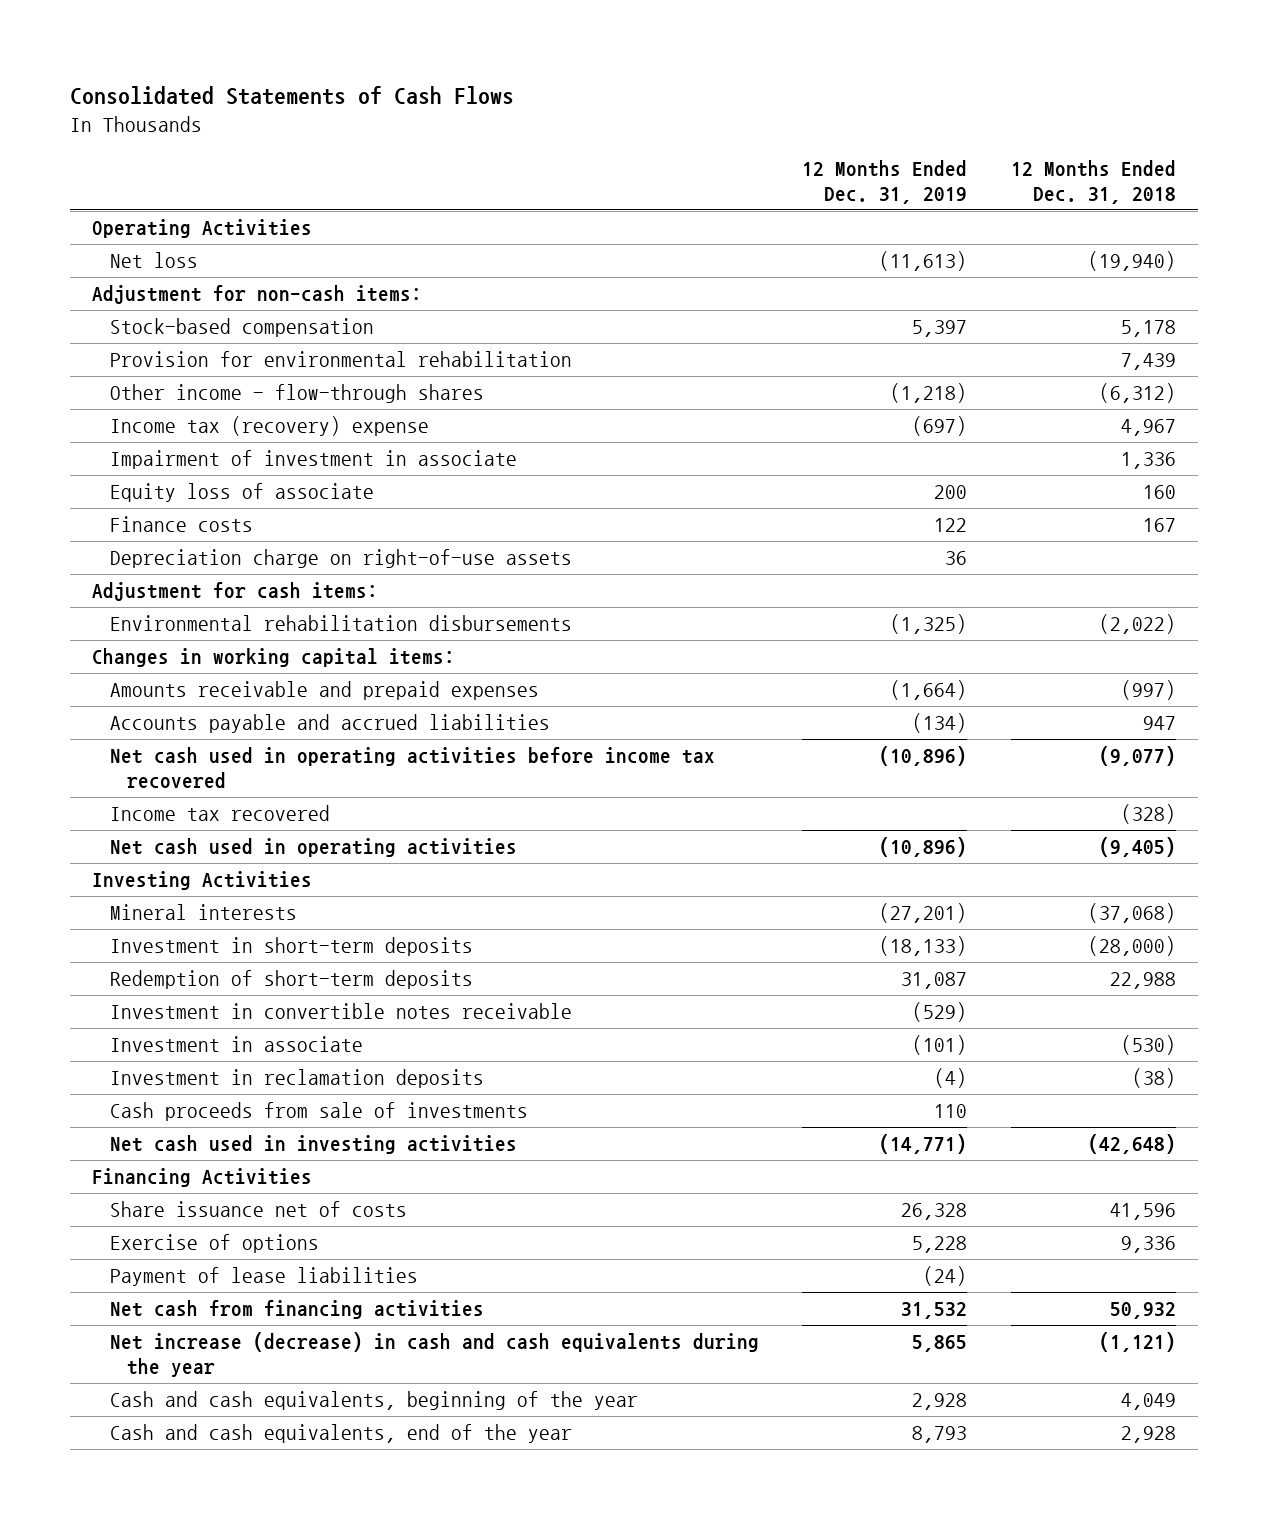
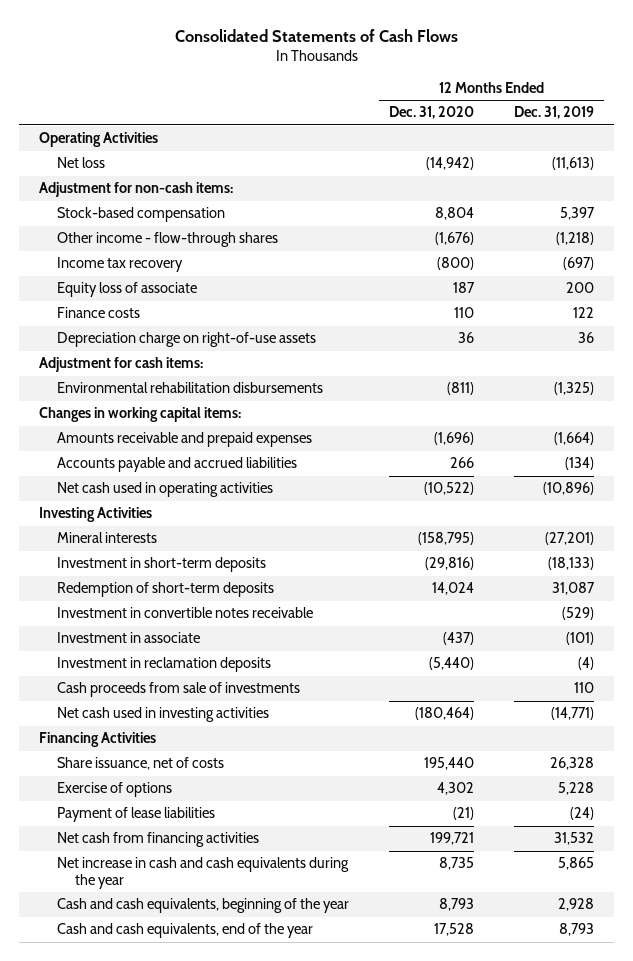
- | 12 Months Ended Dec. 31, 2019 | 12 Months Ended Dec. 31, 2018
+ | 12 Months Ended Dec. 31, 2020 | 12 Months Ended Dec. 31, 2019
- Provision for environmental rehabilitation | | 7,439
- Income tax (recovery) expense | (697) | 4,967
- Impairment of investment in associate | | 1,336
+ Income tax recovery | (800) | (697)
- Net cash used in operating activities before income tax recovered | (10,896) | (9,077)
- Income tax recovered | | (328)
- Share issuance net of costs | 26,328 | 41,596
+ Share issuance, net of costs | 195,440 | 26,328
- Net increase (decrease) in cash and cash equivalents during the year | 5,865 | (1,121)
+ Net increase in cash and cash equivalents during the year | 8,735 | 5,865

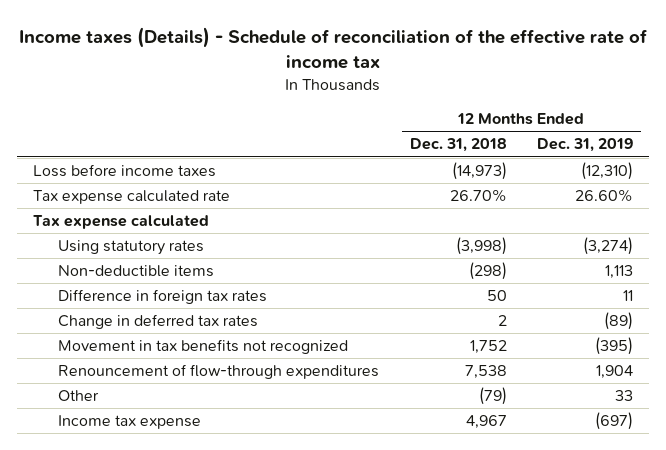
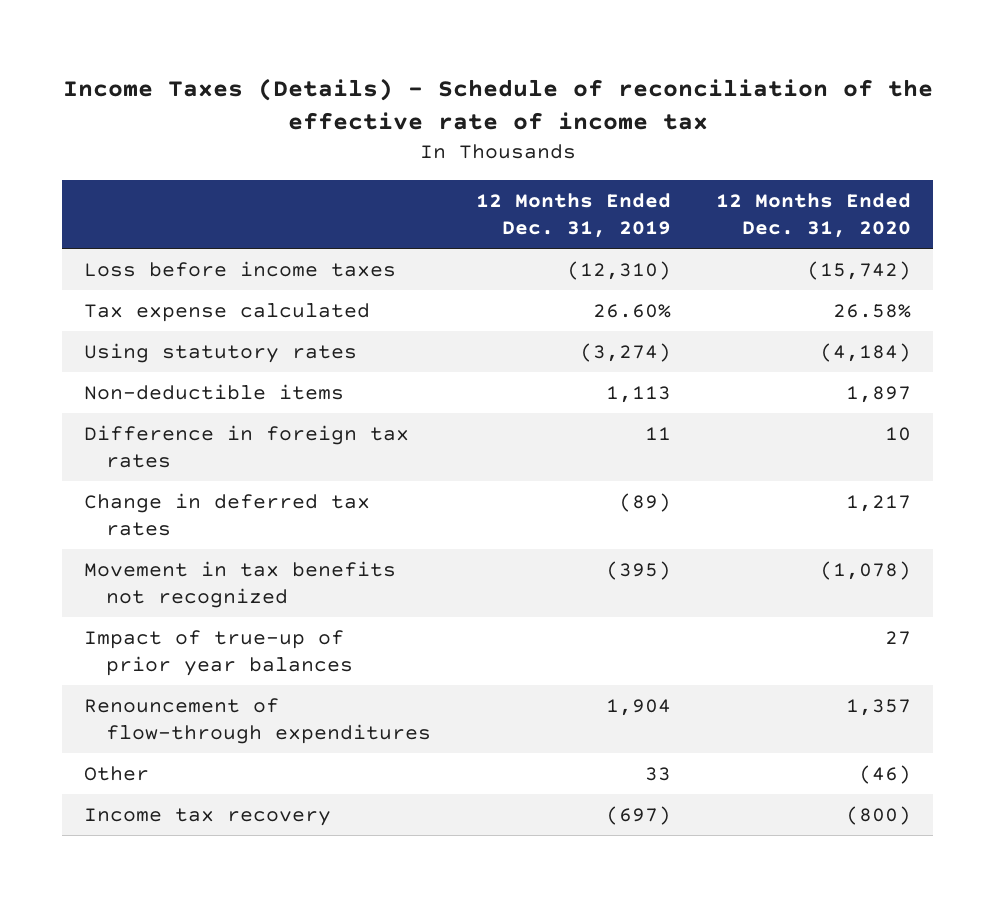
- Income taxes (Details) - Schedule of reconciliation of the effective rate of income tax
+ Income Taxes (Details) - Schedule of reconciliation of the effective rate of income tax
- | 12 Months Ended Dec. 31, 2018 | 12 Months Ended Dec. 31, 2019
+ | 12 Months Ended Dec. 31, 2019 | 12 Months Ended Dec. 31, 2020
- Tax expense calculated rate | 26.70% | 26.60%
- Tax expense calculated
+ Tax expense calculated | 26.60% | 26.58%
+ Impact of true-up of prior year balances | | 27
- Income tax expense | 4,967 | (697)
+ Income tax recovery | (697) | (800)

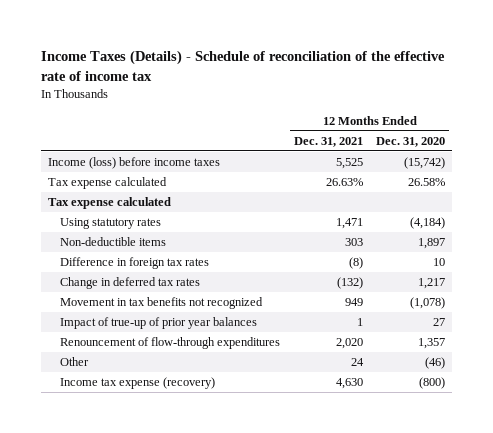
- | 12 Months Ended Dec. 31, 2019 | 12 Months Ended Dec. 31, 2020
+ | 12 Months Ended Dec. 31, 2021 | 12 Months Ended Dec. 31, 2020
- Loss before income taxes | (12,310) | (15,742)
+ Income (loss) before income taxes | 5,525 | (15,742)
+ Tax expense calculated
- Income tax recovery | (697) | (800)
+ Income tax expense (recovery) | 4,630 | (800)

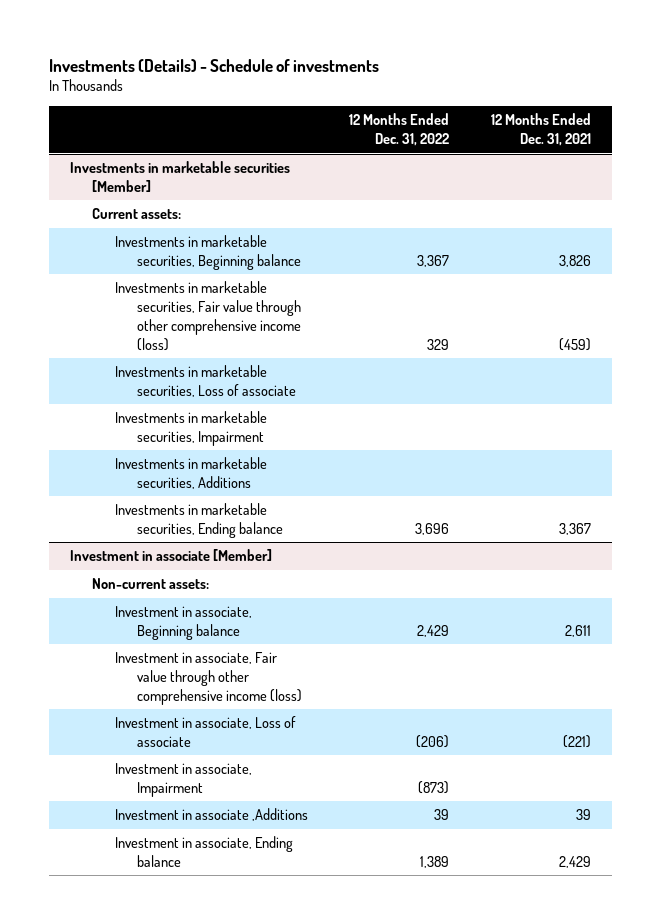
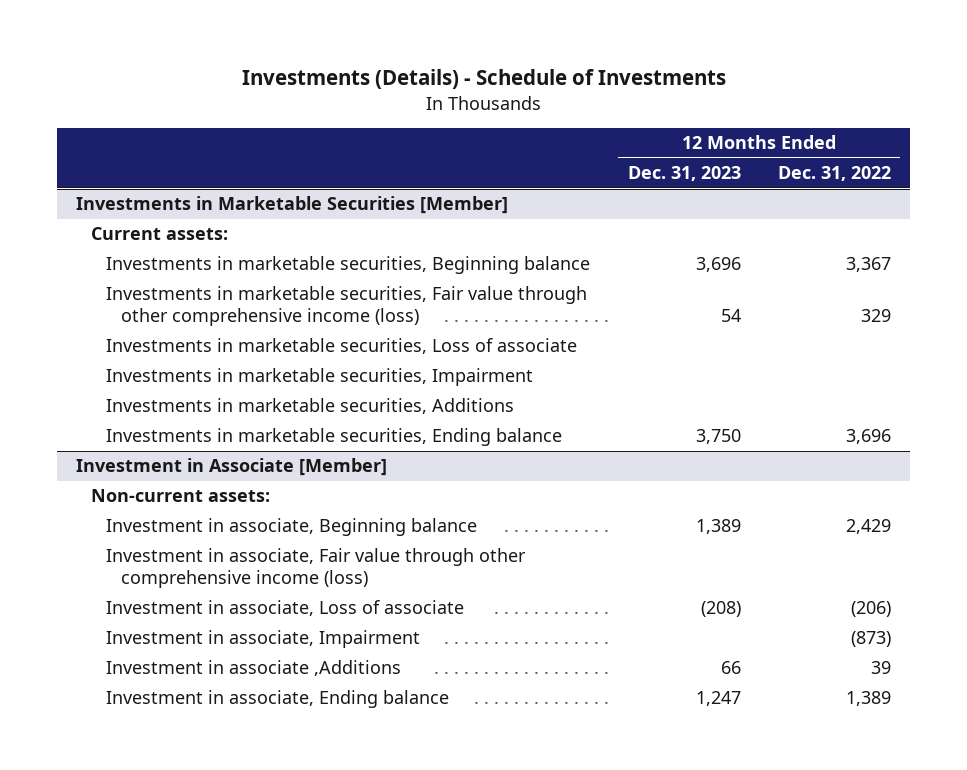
- Investments (Details) - Schedule of investments
+ Investments (Details) - Schedule of Investments
- | 12 Months Ended Dec. 31, 2022 | 12 Months Ended Dec. 31, 2021
+ | 12 Months Ended Dec. 31, 2023 | 12 Months Ended Dec. 31, 2022
- Investments in marketable securities [Member]
+ Investments in Marketable Securities [Member]
- Investment in associate [Member]
+ Investment in Associate [Member]

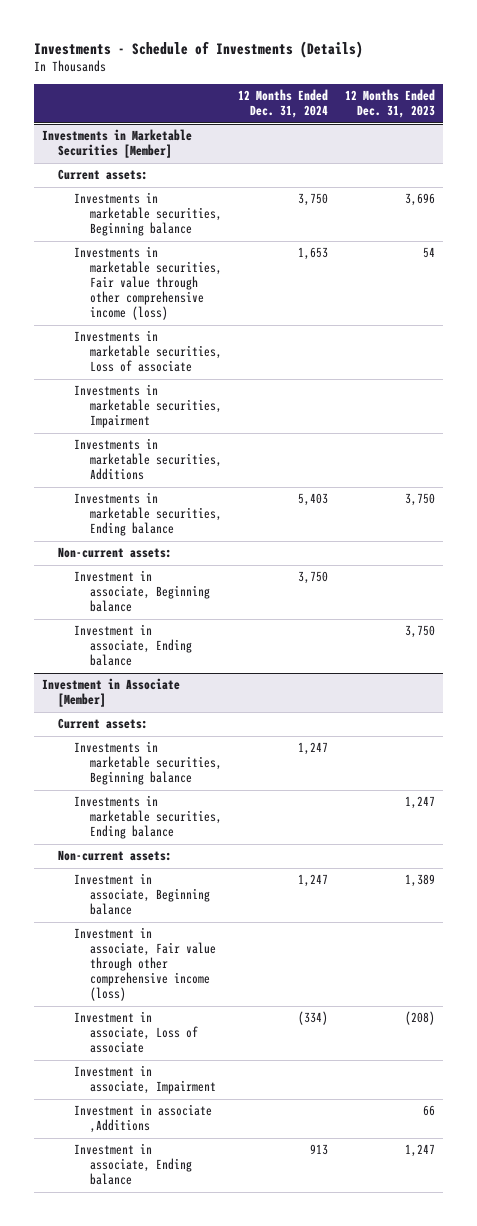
- Investments (Details) - Schedule of Investments
+ Investments - Schedule of Investments (Details)
- | 12 Months Ended Dec. 31, 2023 | 12 Months Ended Dec. 31, 2022
+ | 12 Months Ended Dec. 31, 2024 | 12 Months Ended Dec. 31, 2023
@ Investments in Marketable Securities [Member]
+ Non-current assets:
+ Investment in associate, Beginning balance | 3,750 |
+ Investment in associate, Ending balance | | 3,750
@ Investment in Associate [Member]
+ Current assets:
+ Investments in marketable securities, Beginning balance | 1,247 |
+ Investments in marketable securities, Ending balance | | 1,247

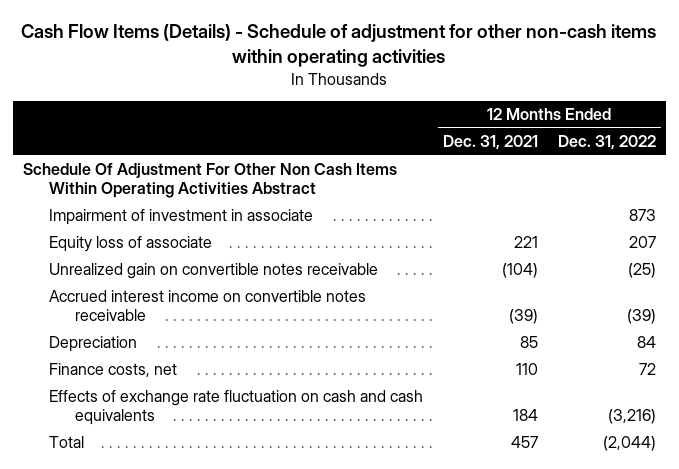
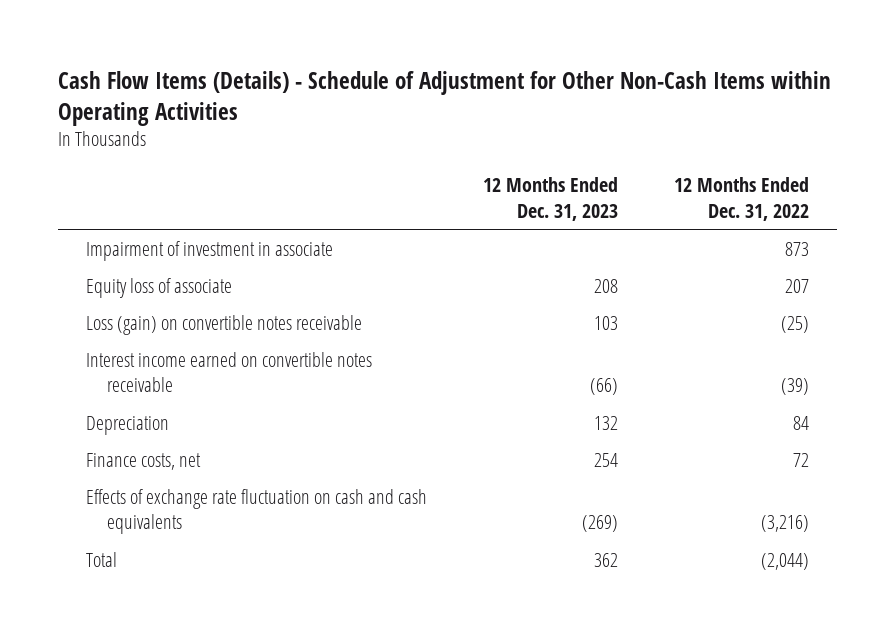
- Cash Flow Items (Details) - Schedule of adjustment for other non-cash items within operating activities
+ Cash Flow Items (Details) - Schedule of Adjustment for Other Non-Cash Items within Operating Activities
- | 12 Months Ended Dec. 31, 2021 | 12 Months Ended Dec. 31, 2022
+ | 12 Months Ended Dec. 31, 2023 | 12 Months Ended Dec. 31, 2022
- Schedule Of Adjustment For Other Non Cash Items Within Operating Activities Abstract
- Unrealized gain on convertible notes receivable | (104) | (25)
- Accrued interest income on convertible notes receivable | (39) | (39)
+ Loss (gain) on convertible notes receivable | 103 | (25)
+ Interest income earned on convertible notes receivable | (66) | (39)

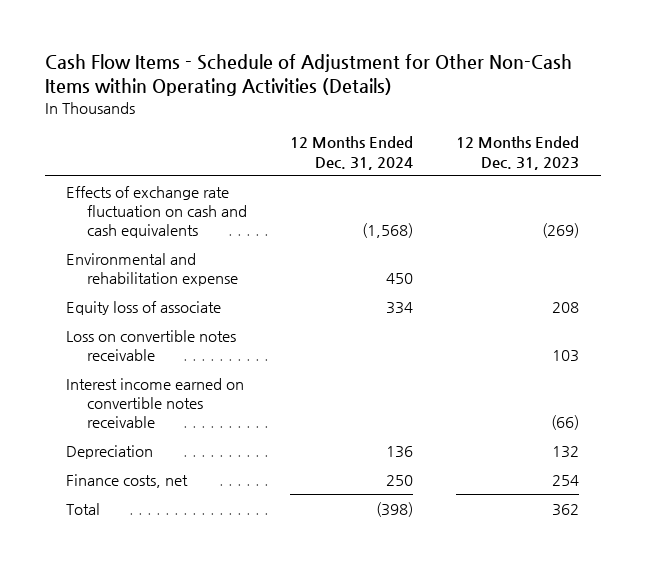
- Cash Flow Items (Details) - Schedule of Adjustment for Other Non-Cash Items within Operating Activities
+ Cash Flow Items - Schedule of Adjustment for Other Non-Cash Items within Operating Activities (Details)
- | 12 Months Ended Dec. 31, 2023 | 12 Months Ended Dec. 31, 2022
+ | 12 Months Ended Dec. 31, 2024 | 12 Months Ended Dec. 31, 2023
- Impairment of investment in associate | | 873
moved up: Effects of exchange rate fluctuation on cash and cash equivalents | (1,568) | (269)
+ Environmental and rehabilitation expense | 450 |
- Loss (gain) on convertible notes receivable | 103 | (25)
+ Loss on convertible notes receivable | | 103

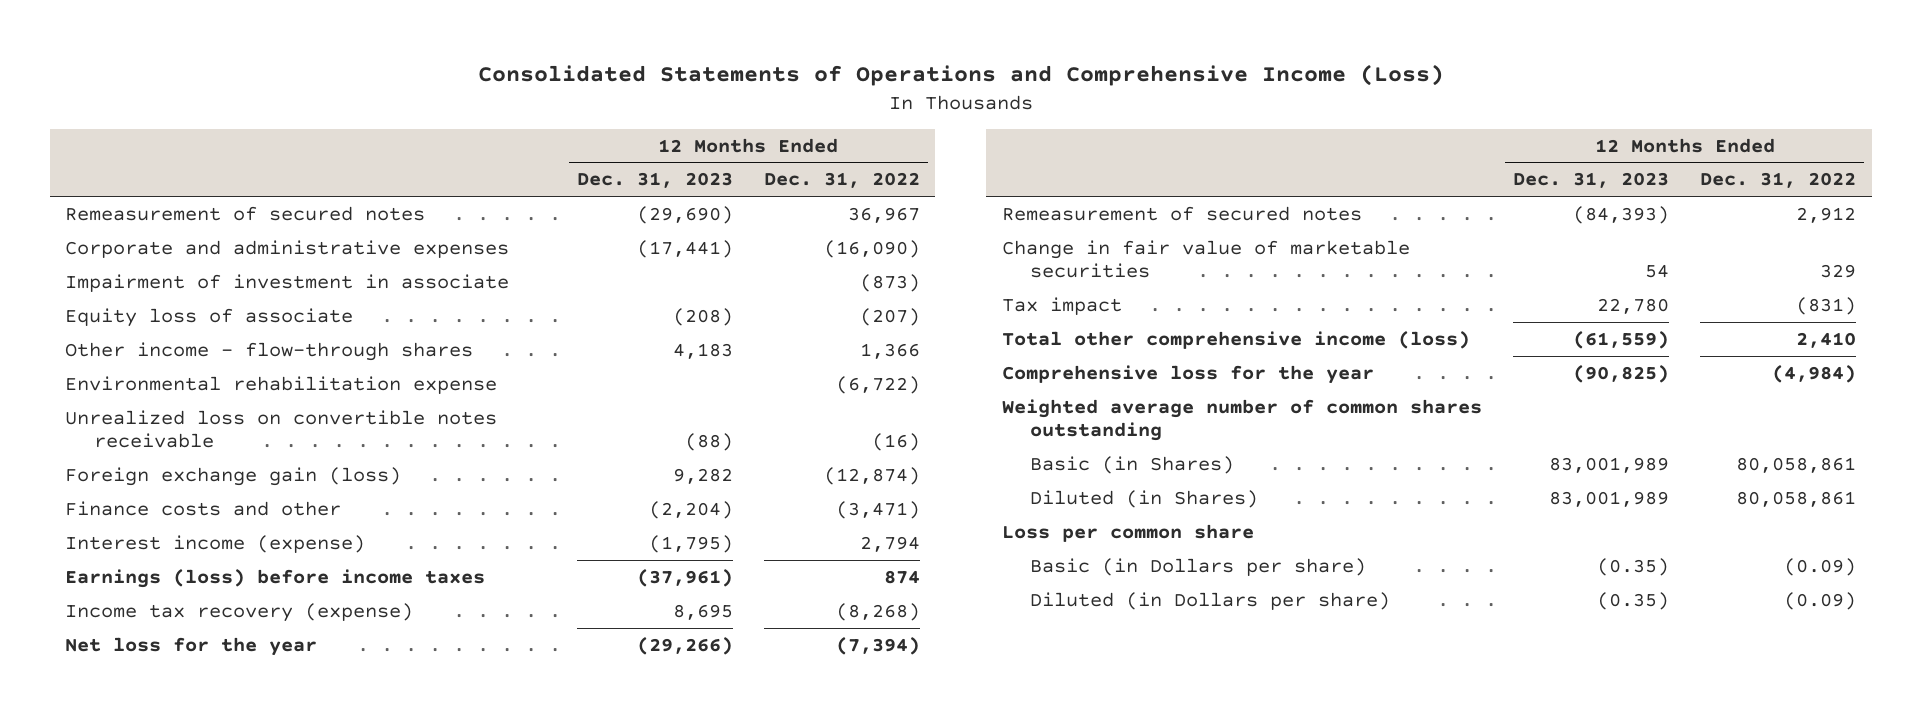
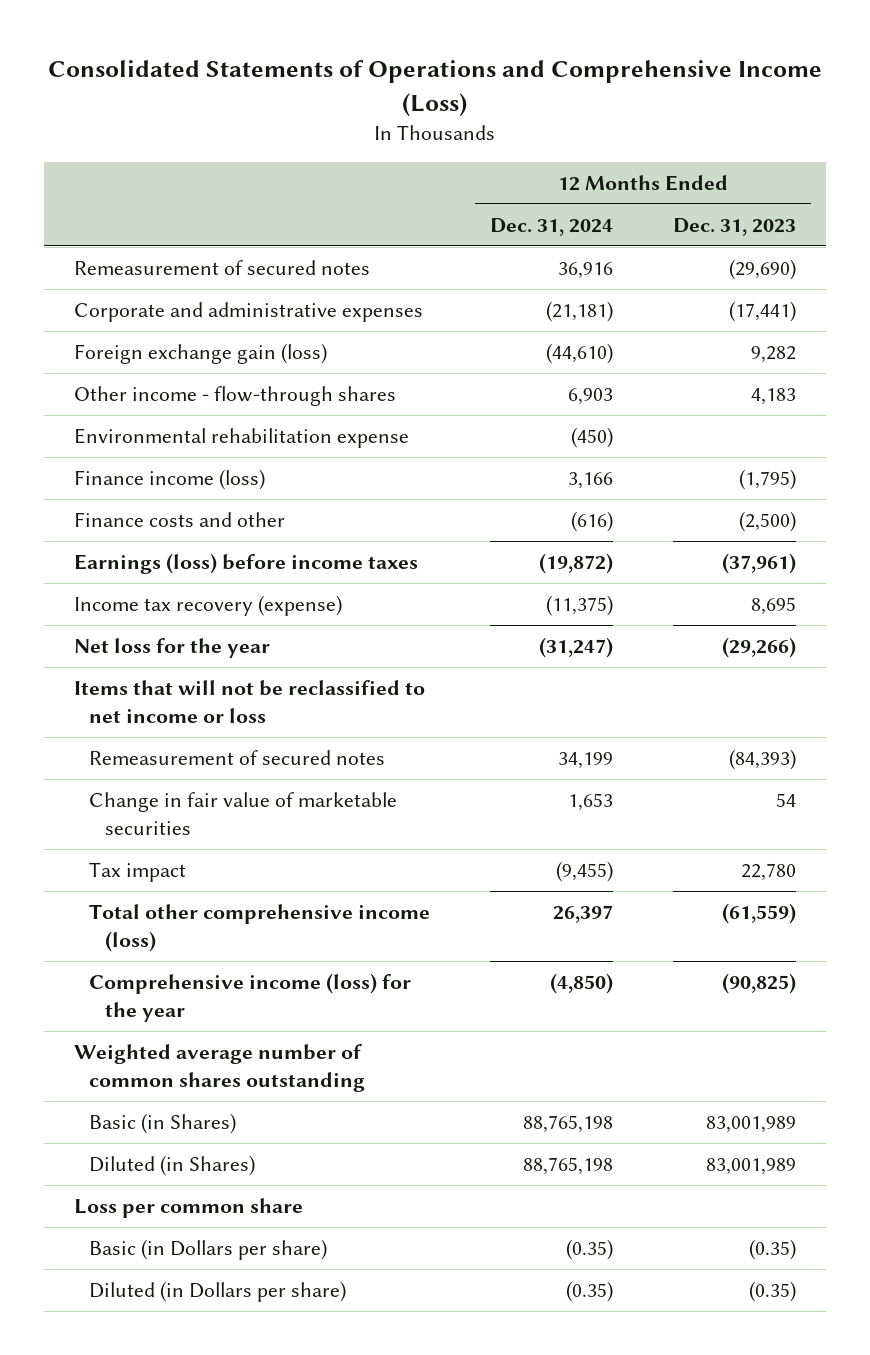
- | 12 Months Ended Dec. 31, 2023 | 12 Months Ended Dec. 31, 2022
+ | 12 Months Ended Dec. 31, 2024 | 12 Months Ended Dec. 31, 2023
- Impairment of investment in associate | | (873)
- Equity loss of associate | (208) | (207)
moved up: Foreign exchange gain (loss) | (44,610) | 9,282
- Unrealized loss on convertible notes receivable | (88) | (16)
- Finance costs and other | (2,204) | (3,471)
- Interest income (expense) | (1,795) | 2,794
+ Finance income (loss) | 3,166 | (1,795)
+ Finance costs and other | (616) | (2,500)
+ Items that will not be reclassified to net income or loss
- Comprehensive loss for the year | (90,825) | (4,984)
+ Comprehensive income (loss) for the year | (4,850) | (90,825)

